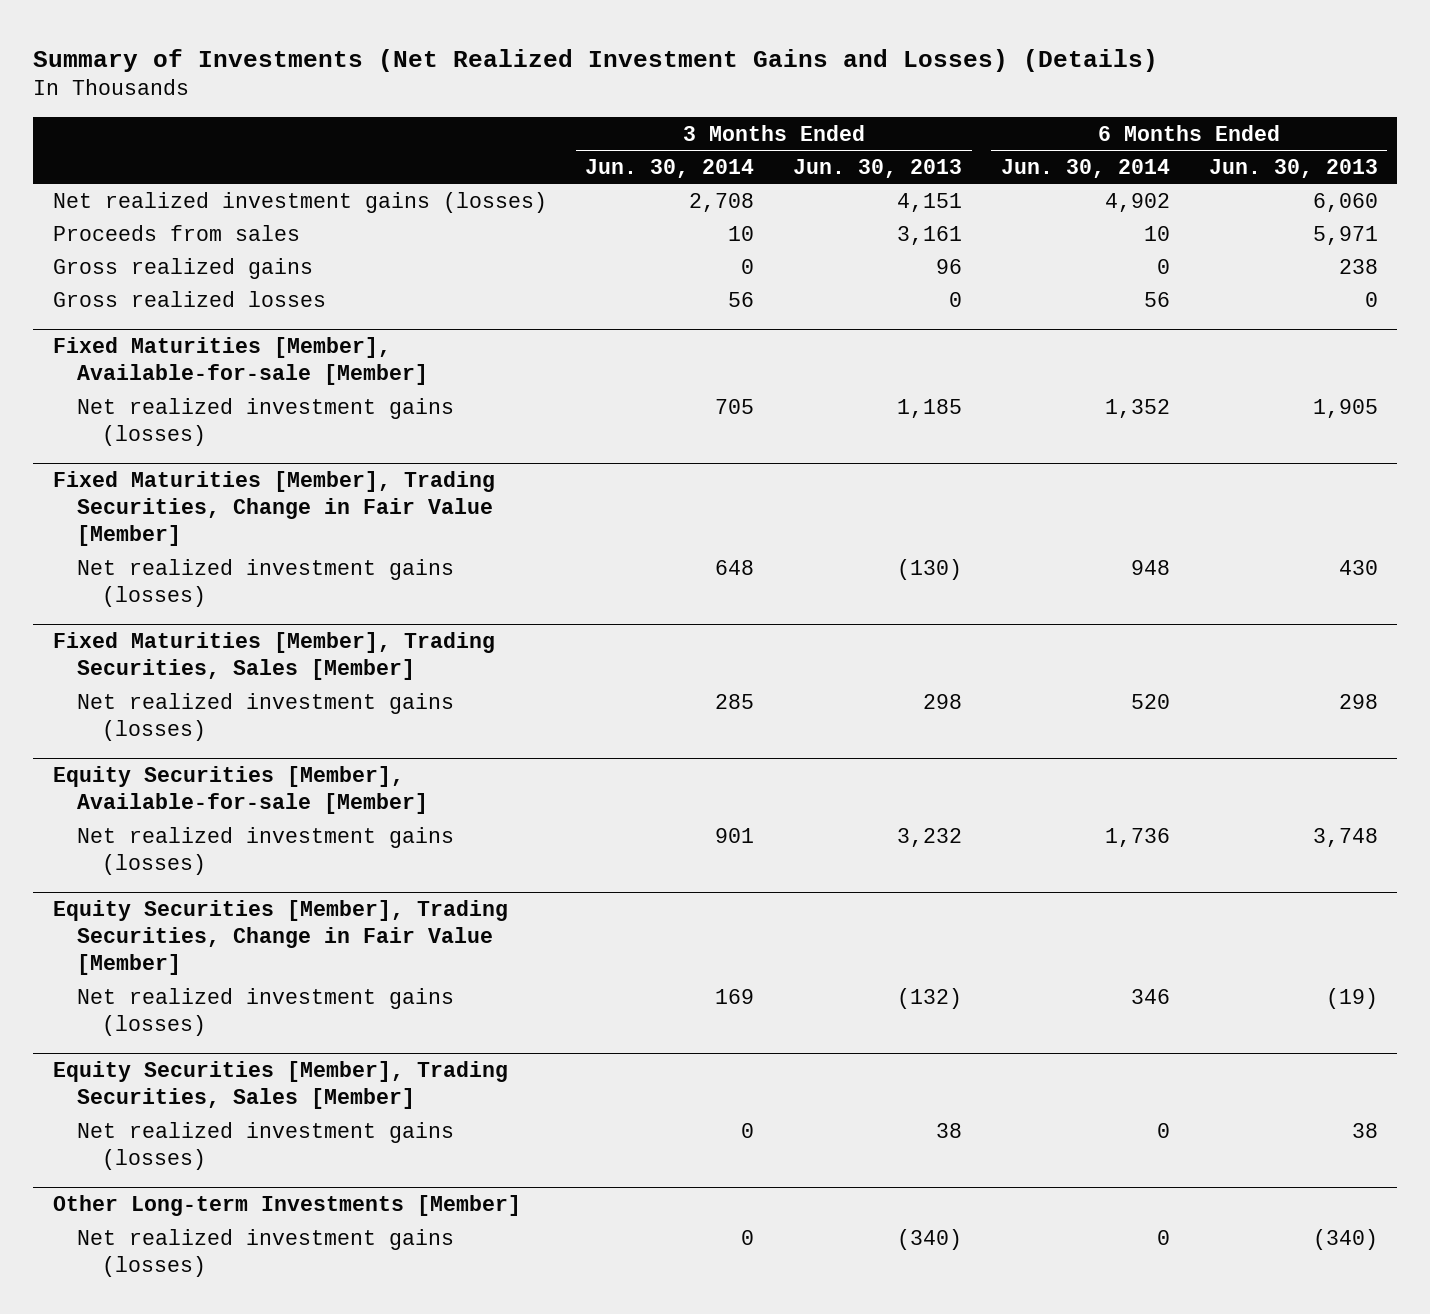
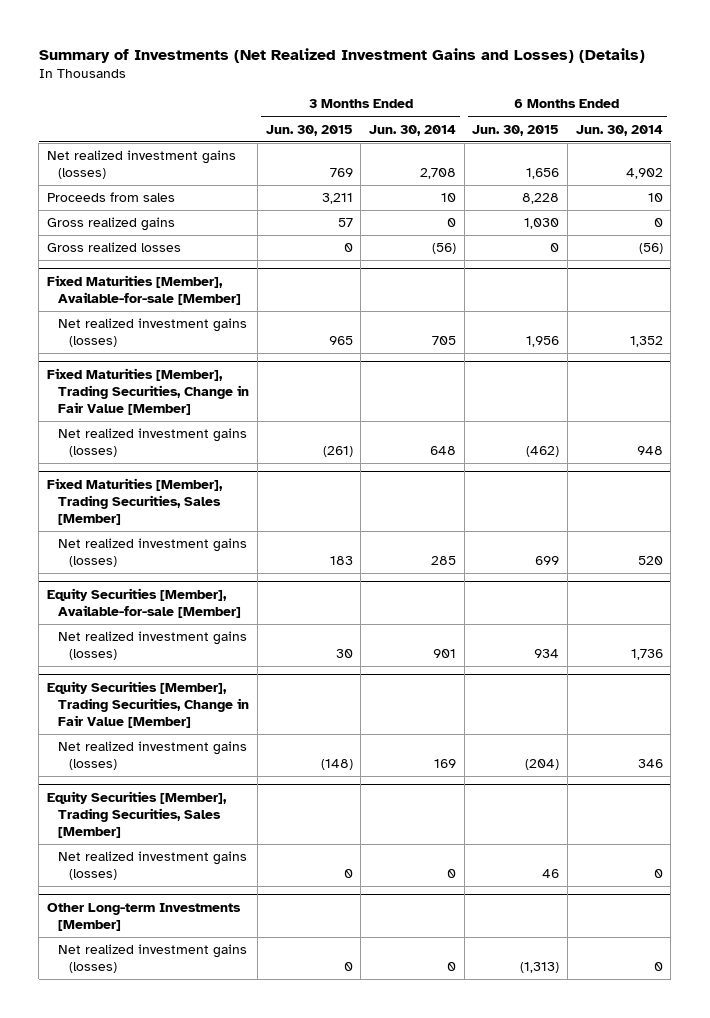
- | 3 Months Ended Jun. 30, 2014 | 3 Months Ended Jun. 30, 2013 | 6 Months Ended Jun. 30, 2014 | 6 Months Ended Jun. 30, 2013
+ | 3 Months Ended Jun. 30, 2015 | 3 Months Ended Jun. 30, 2014 | 6 Months Ended Jun. 30, 2015 | 6 Months Ended Jun. 30, 2014
- Gross realized losses | 56 | 0 | 56 | 0
+ Gross realized losses | 0 | (56) | 0 | (56)

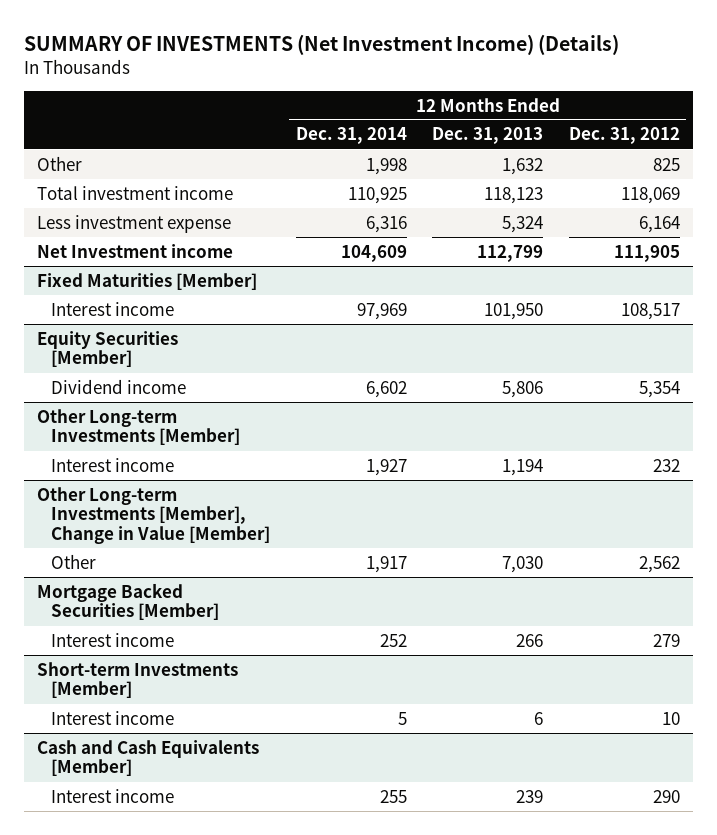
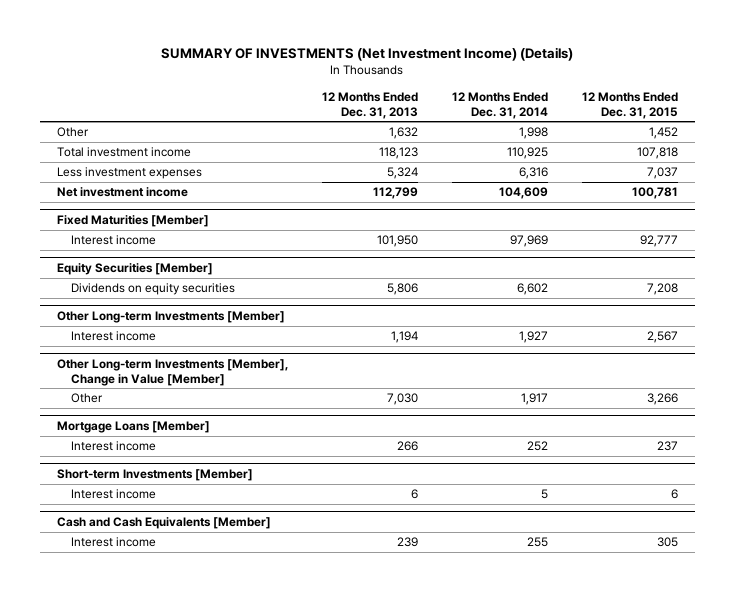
- | 12 Months Ended Dec. 31, 2014 | 12 Months Ended Dec. 31, 2013 | 12 Months Ended Dec. 31, 2012
+ | 12 Months Ended Dec. 31, 2013 | 12 Months Ended Dec. 31, 2014 | 12 Months Ended Dec. 31, 2015
- Less investment expense | 6,316 | 5,324 | 6,164
- Net Investment income | 104,609 | 112,799 | 111,905
+ Less investment expenses | 5,324 | 6,316 | 7,037
+ Net investment income | 112,799 | 104,609 | 100,781
@ Equity Securities [Member]
- Dividend income | 6,602 | 5,806 | 5,354
+ Dividends on equity securities | 5,806 | 6,602 | 7,208
- Mortgage Backed Securities [Member]
+ Mortgage Loans [Member]

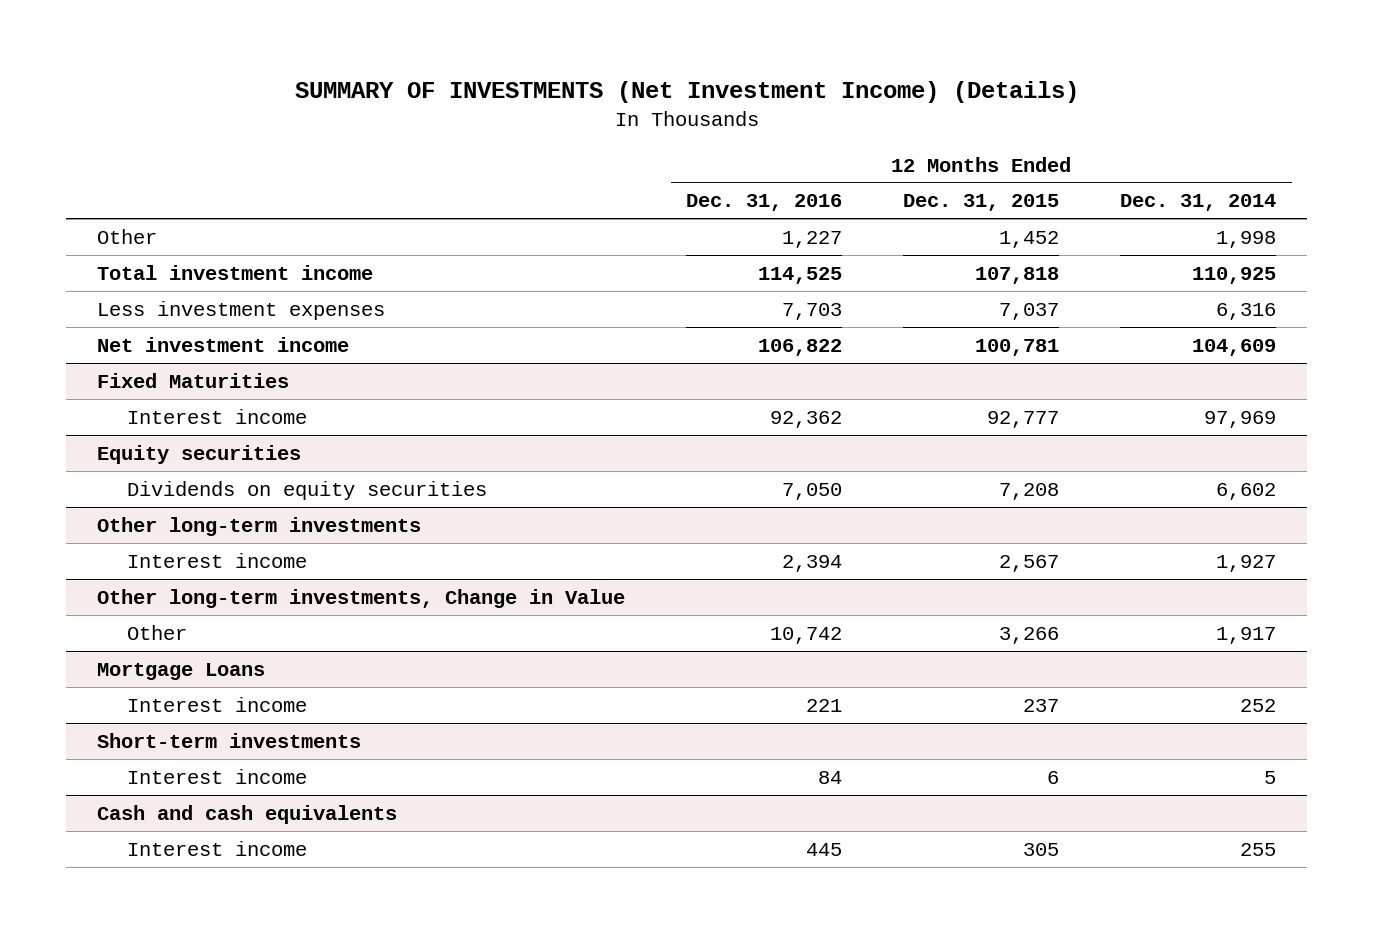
- | 12 Months Ended Dec. 31, 2013 | 12 Months Ended Dec. 31, 2014 | 12 Months Ended Dec. 31, 2015
+ | 12 Months Ended Dec. 31, 2016 | 12 Months Ended Dec. 31, 2015 | 12 Months Ended Dec. 31, 2014
- Fixed Maturities [Member]
+ Fixed Maturities
- Equity Securities [Member]
+ Equity securities
- Other Long-term Investments [Member]
+ Other long-term investments
- Other Long-term Investments [Member], Change in Value [Member]
+ Other long-term investments, Change in Value
- Mortgage Loans [Member]
+ Mortgage Loans
- Short-term Investments [Member]
+ Short-term investments
- Cash and Cash Equivalents [Member]
+ Cash and cash equivalents

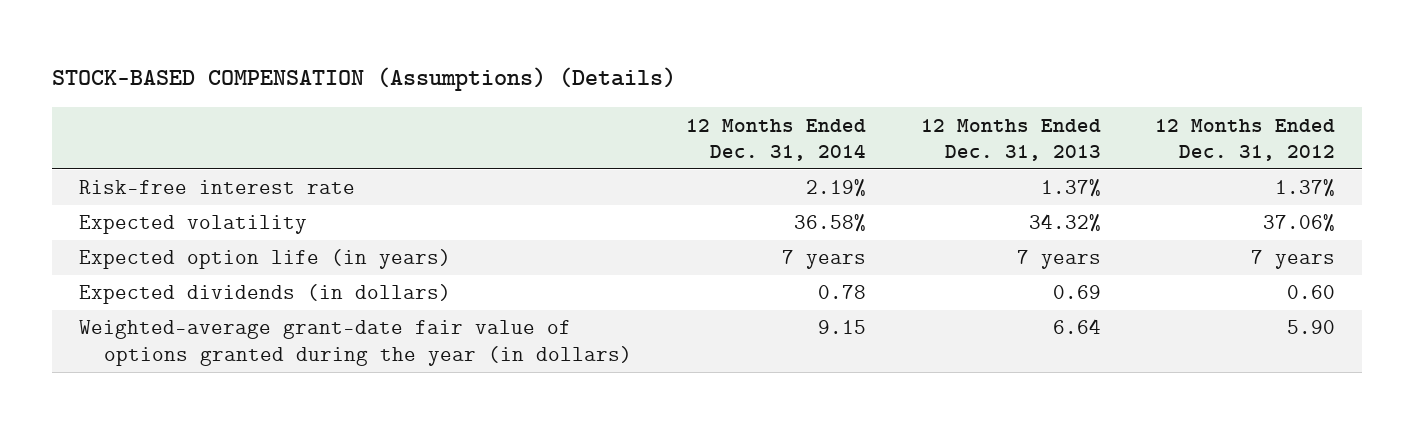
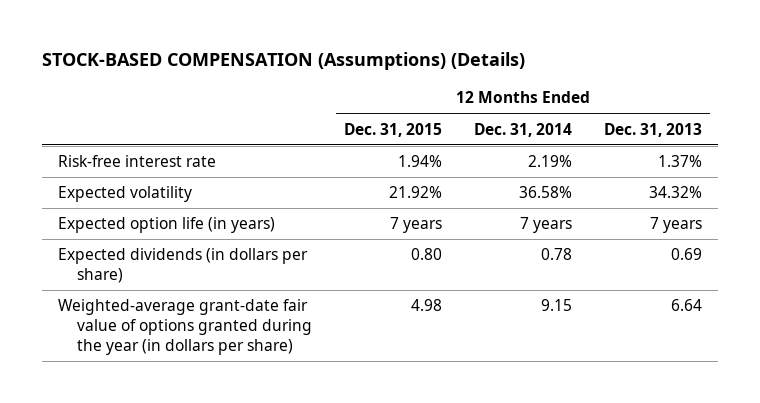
- | 12 Months Ended Dec. 31, 2014 | 12 Months Ended Dec. 31, 2013 | 12 Months Ended Dec. 31, 2012
+ | 12 Months Ended Dec. 31, 2015 | 12 Months Ended Dec. 31, 2014 | 12 Months Ended Dec. 31, 2013
- Expected dividends (in dollars) | 0.78 | 0.69 | 0.60
- Weighted-average grant-date fair value of options granted during the year (in dollars) | 9.15 | 6.64 | 5.90
+ Expected dividends (in dollars per share) | 0.80 | 0.78 | 0.69
+ Weighted-average grant-date fair value of options granted during the year (in dollars per share) | 4.98 | 9.15 | 6.64

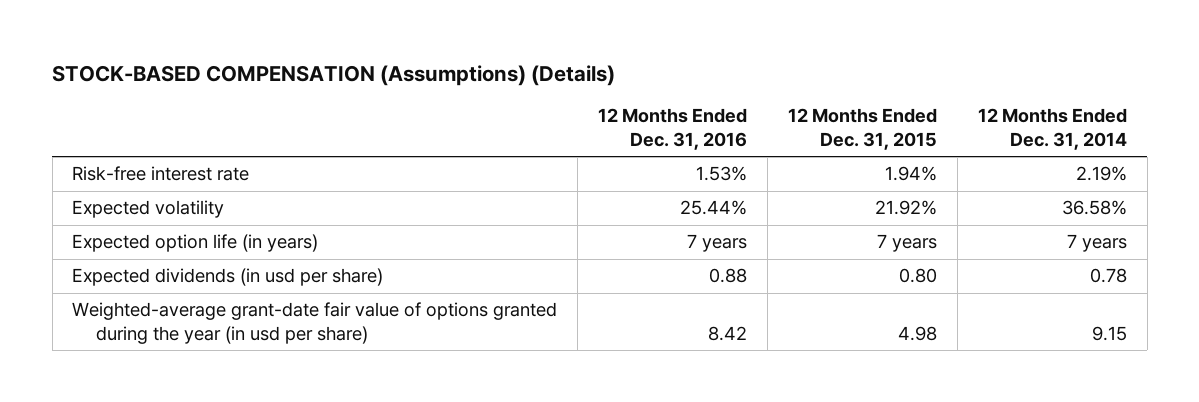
- | 12 Months Ended Dec. 31, 2015 | 12 Months Ended Dec. 31, 2014 | 12 Months Ended Dec. 31, 2013
+ | 12 Months Ended Dec. 31, 2016 | 12 Months Ended Dec. 31, 2015 | 12 Months Ended Dec. 31, 2014
- Expected dividends (in dollars per share) | 0.80 | 0.78 | 0.69
- Weighted-average grant-date fair value of options granted during the year (in dollars per share) | 4.98 | 9.15 | 6.64
+ Expected dividends (in usd per share) | 0.88 | 0.80 | 0.78
+ Weighted-average grant-date fair value of options granted during the year (in usd per share) | 8.42 | 4.98 | 9.15

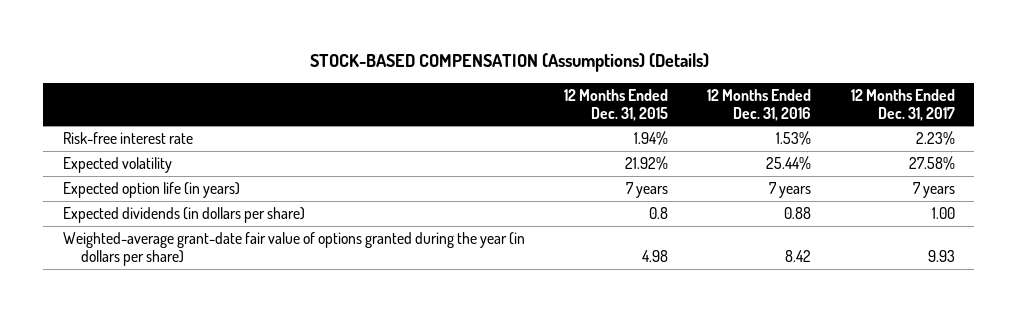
- | 12 Months Ended Dec. 31, 2016 | 12 Months Ended Dec. 31, 2015 | 12 Months Ended Dec. 31, 2014
+ | 12 Months Ended Dec. 31, 2015 | 12 Months Ended Dec. 31, 2016 | 12 Months Ended Dec. 31, 2017
- Expected dividends (in usd per share) | 0.88 | 0.80 | 0.78
- Weighted-average grant-date fair value of options granted during the year (in usd per share) | 8.42 | 4.98 | 9.15
+ Expected dividends (in dollars per share) | 0.8 | 0.88 | 1.00
+ Weighted-average grant-date fair value of options granted during the year (in dollars per share) | 4.98 | 8.42 | 9.93

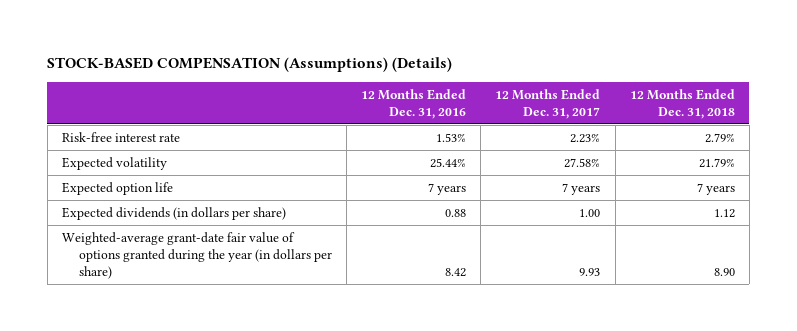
- | 12 Months Ended Dec. 31, 2015 | 12 Months Ended Dec. 31, 2016 | 12 Months Ended Dec. 31, 2017
+ | 12 Months Ended Dec. 31, 2016 | 12 Months Ended Dec. 31, 2017 | 12 Months Ended Dec. 31, 2018
- Expected option life (in years) | 7 years | 7 years | 7 years
+ Expected option life | 7 years | 7 years | 7 years

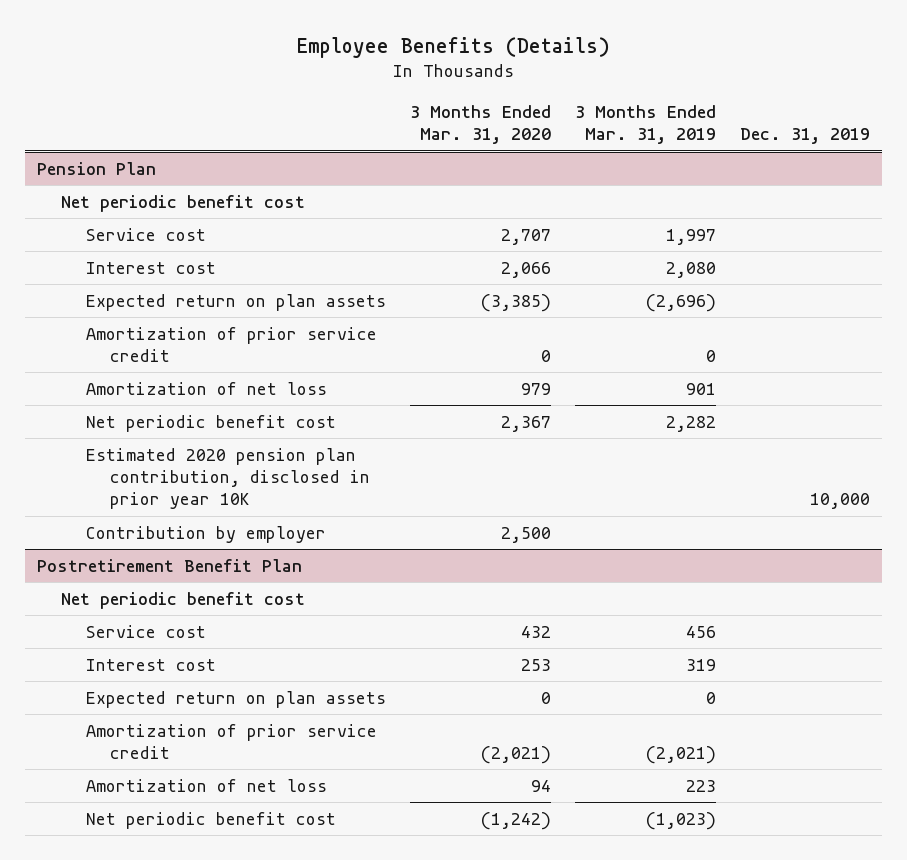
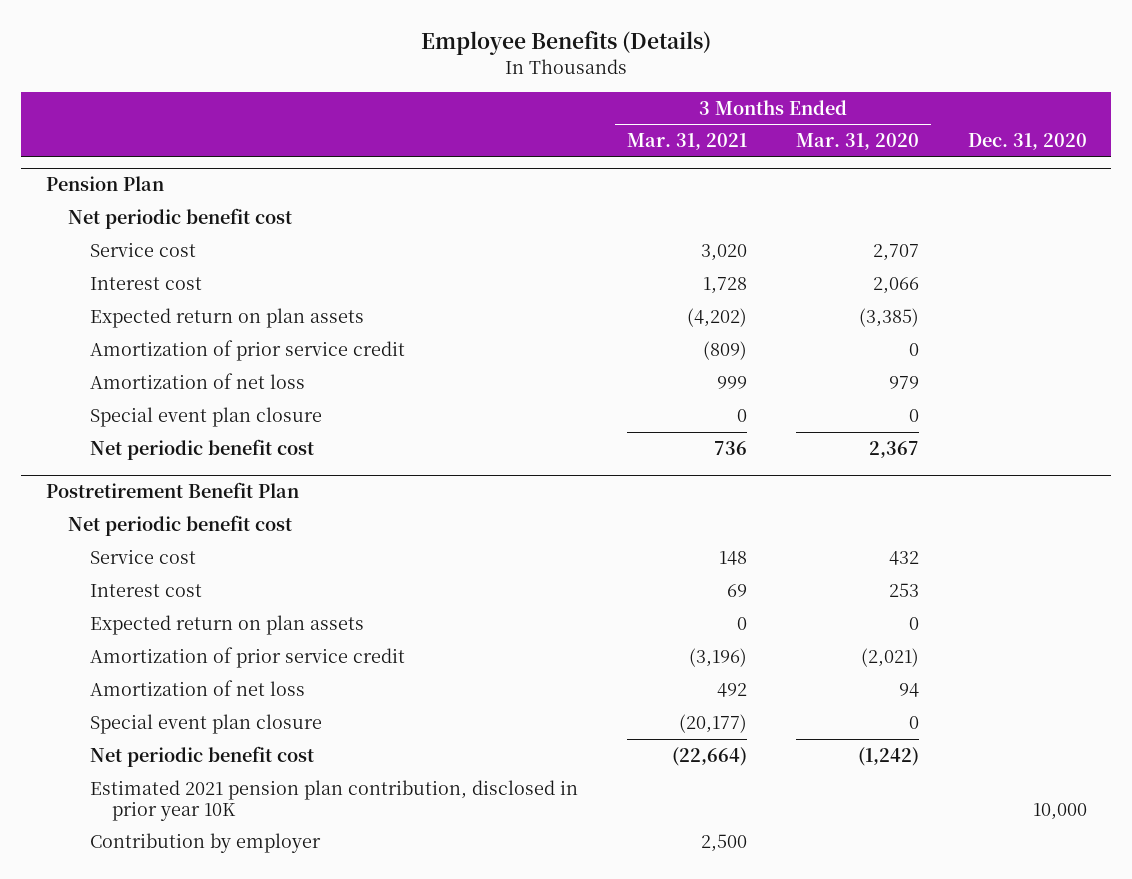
- | 3 Months Ended Mar. 31, 2020 | 3 Months Ended Mar. 31, 2019 | Dec. 31, 2019
+ | 3 Months Ended Mar. 31, 2021 | 3 Months Ended Mar. 31, 2020 | Dec. 31, 2020
@ Pension Plan
+ Special event plan closure | 0 | 0 |
- Estimated 2020 pension plan contribution, disclosed in prior year 10K | | | 10,000
- Contribution by employer | 2,500 | |
@ Postretirement Benefit Plan
+ Special event plan closure | (20,177) | 0 |
+ Estimated 2021 pension plan contribution, disclosed in prior year 10K | | | 10,000
+ Contribution by employer | 2,500 | |

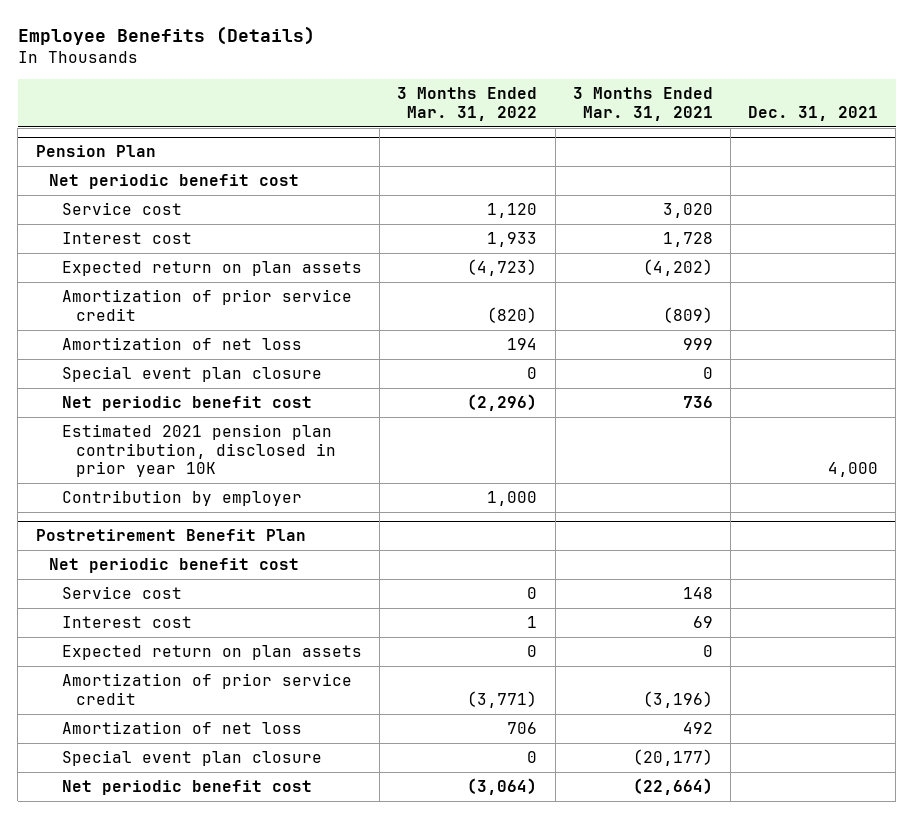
- | 3 Months Ended Mar. 31, 2021 | 3 Months Ended Mar. 31, 2020 | Dec. 31, 2020
+ | 3 Months Ended Mar. 31, 2022 | 3 Months Ended Mar. 31, 2021 | Dec. 31, 2021
@ Pension Plan
+ Estimated 2021 pension plan contribution, disclosed in prior year 10K | | | 4,000
+ Contribution by employer | 1,000 | |
@ Postretirement Benefit Plan
- Estimated 2021 pension plan contribution, disclosed in prior year 10K | | | 10,000
- Contribution by employer | 2,500 | |

